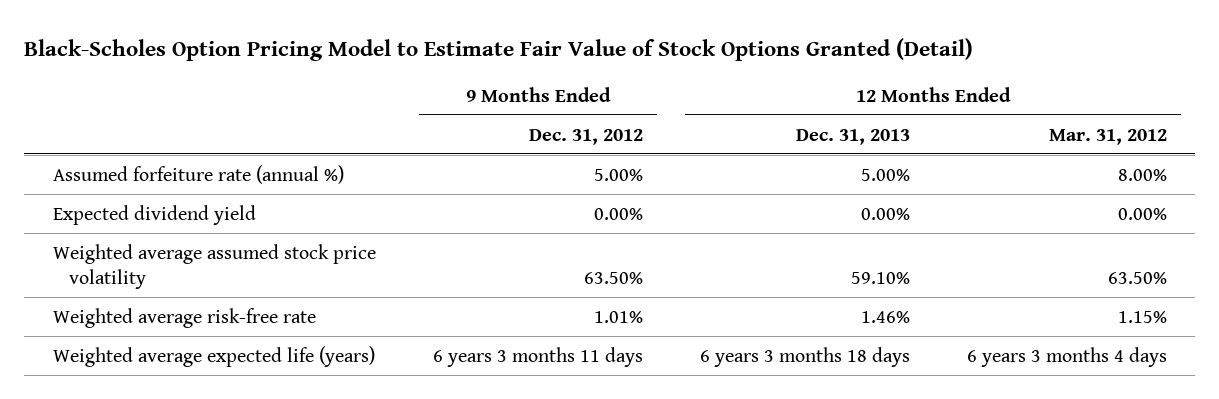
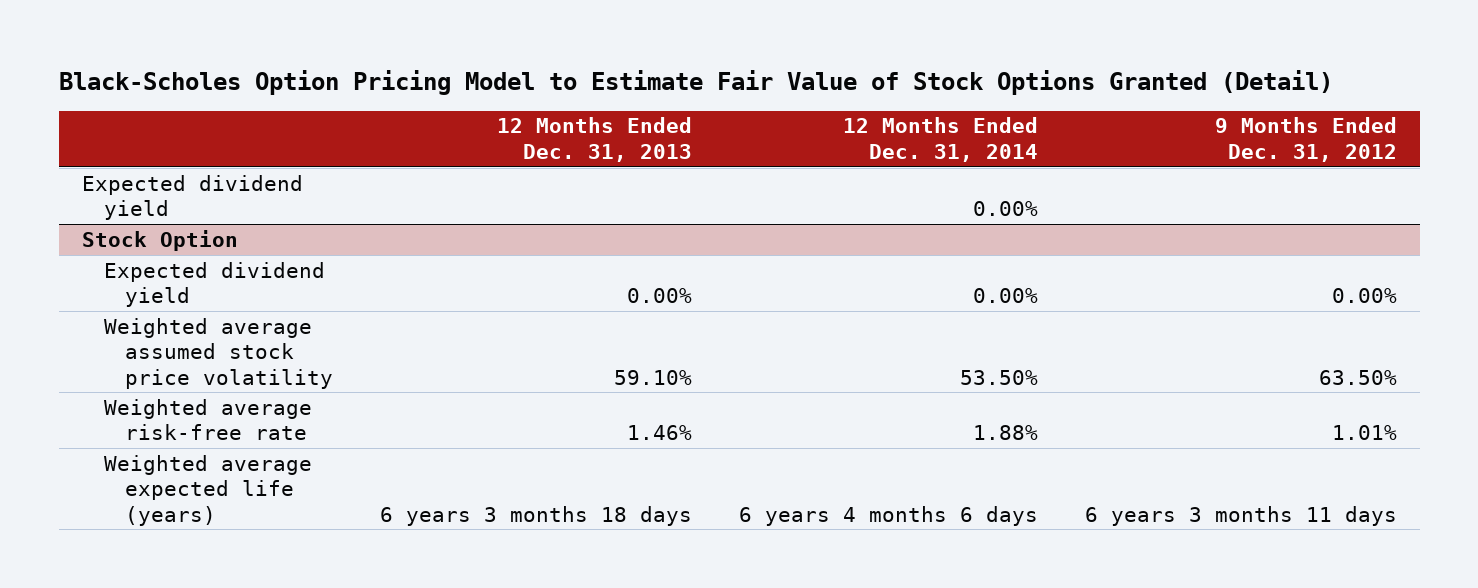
- | 9 Months Ended Dec. 31, 2012 | 12 Months Ended Dec. 31, 2013 | 12 Months Ended Mar. 31, 2012
+ | 12 Months Ended Dec. 31, 2013 | 12 Months Ended Dec. 31, 2014 | 9 Months Ended Dec. 31, 2012
- Assumed forfeiture rate (annual %) | 5.00% | 5.00% | 8.00%
+ Expected dividend yield | | 0.00% |
+ Stock Option

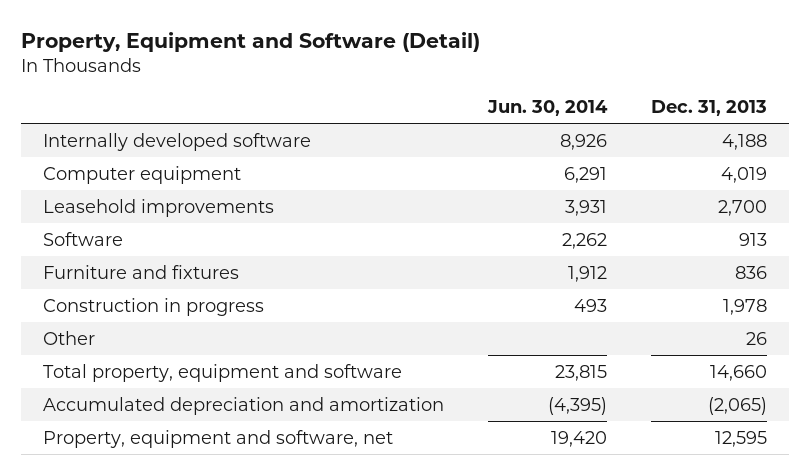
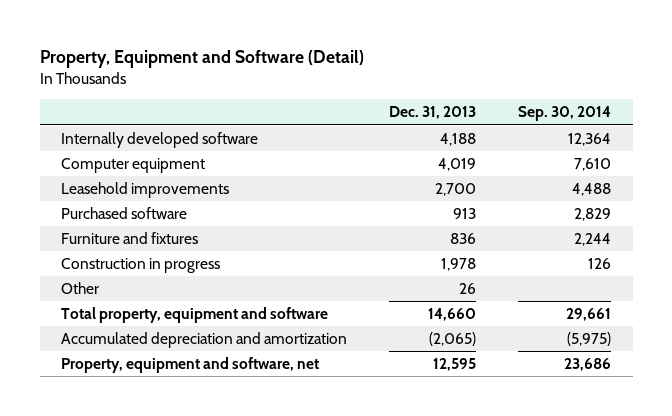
- | Jun. 30, 2014 | Dec. 31, 2013
+ | Dec. 31, 2013 | Sep. 30, 2014
- Software | 2,262 | 913
+ Purchased software | 913 | 2,829

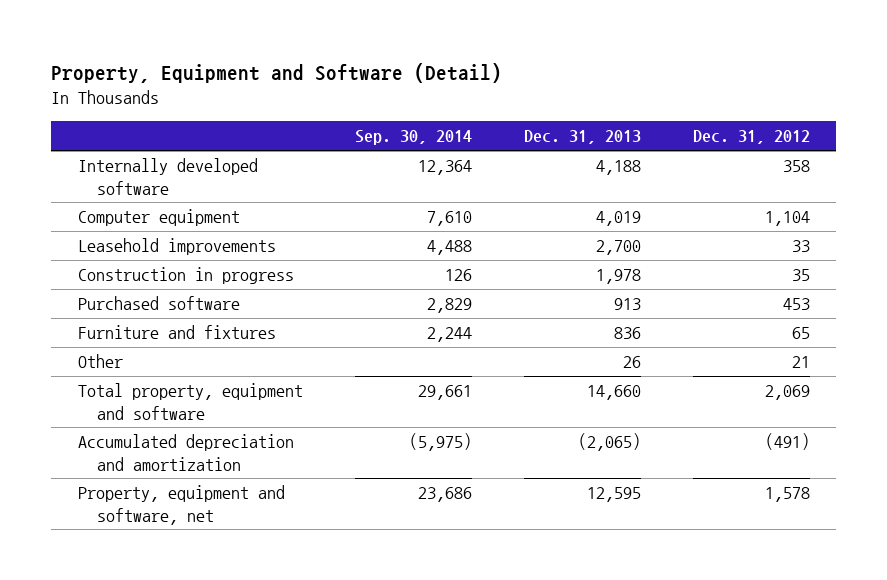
- | Dec. 31, 2013 | Sep. 30, 2014
+ | Sep. 30, 2014 | Dec. 31, 2013 | Dec. 31, 2012
moved up: Construction in progress | 126 | 1,978 | 35

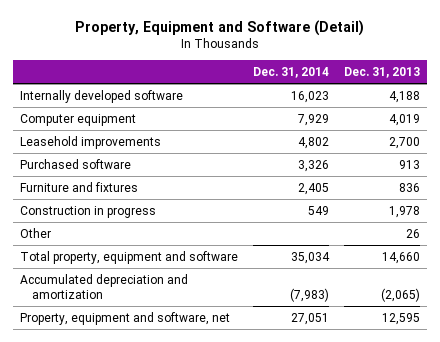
- | Sep. 30, 2014 | Dec. 31, 2013 | Dec. 31, 2012
+ | Dec. 31, 2014 | Dec. 31, 2013
moved down: Construction in progress | 549 | 1,978

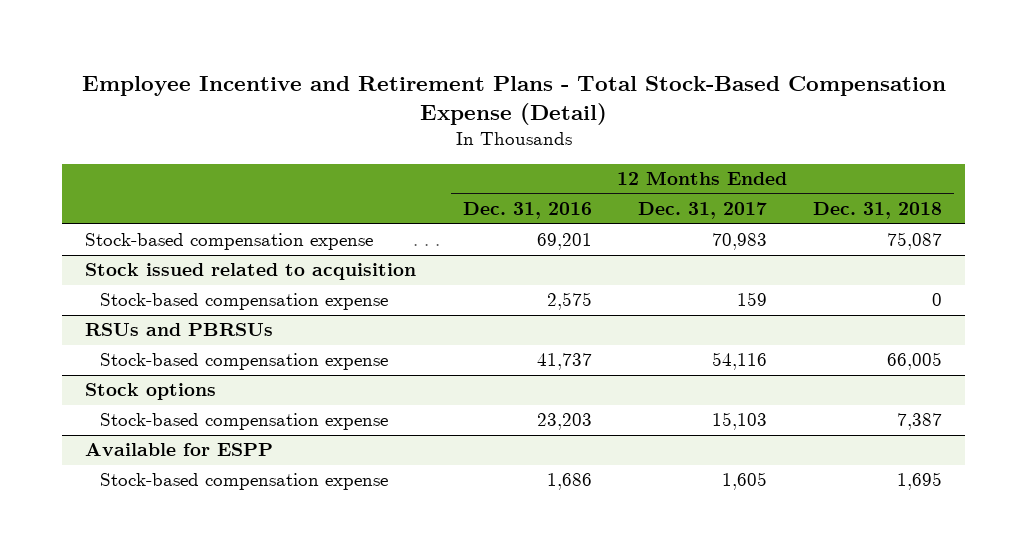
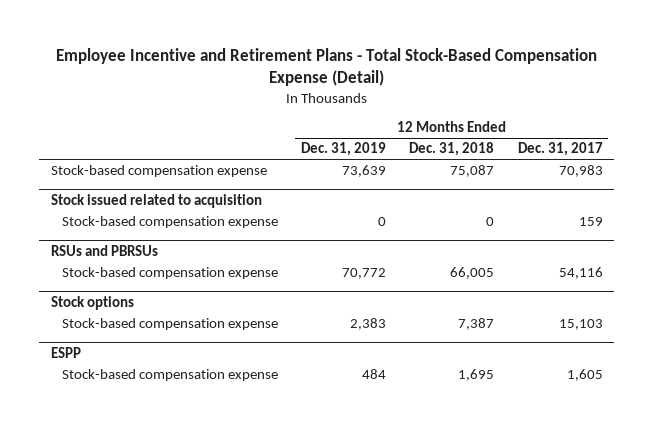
- | 12 Months Ended Dec. 31, 2016 | 12 Months Ended Dec. 31, 2017 | 12 Months Ended Dec. 31, 2018
+ | 12 Months Ended Dec. 31, 2019 | 12 Months Ended Dec. 31, 2018 | 12 Months Ended Dec. 31, 2017
- Available for ESPP
+ ESPP

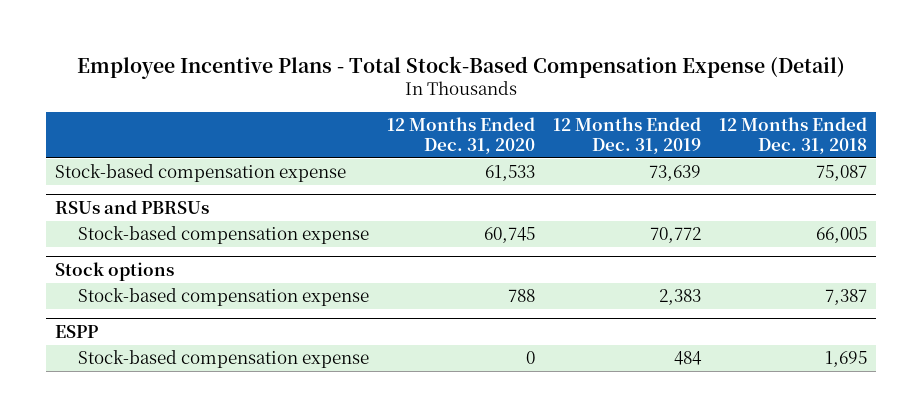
- Employee Incentive and Retirement Plans - Total Stock-Based Compensation Expense (Detail)
+ Employee Incentive Plans - Total Stock-Based Compensation Expense (Detail)
- | 12 Months Ended Dec. 31, 2019 | 12 Months Ended Dec. 31, 2018 | 12 Months Ended Dec. 31, 2017
+ | 12 Months Ended Dec. 31, 2020 | 12 Months Ended Dec. 31, 2019 | 12 Months Ended Dec. 31, 2018
- Stock issued related to acquisition
- Stock-based compensation expense | 0 | 0 | 159

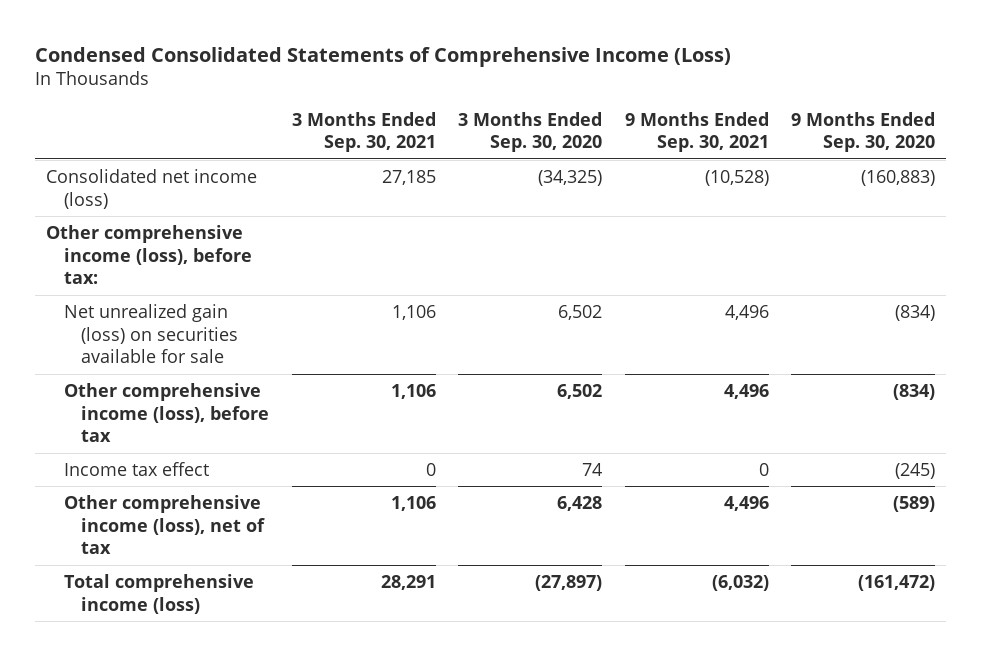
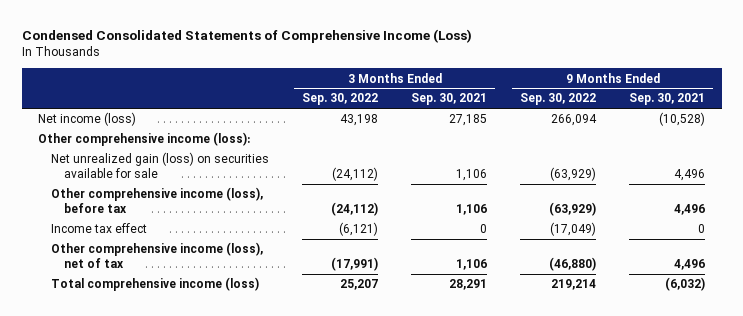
- | 3 Months Ended Sep. 30, 2021 | 3 Months Ended Sep. 30, 2020 | 9 Months Ended Sep. 30, 2021 | 9 Months Ended Sep. 30, 2020
+ | 3 Months Ended Sep. 30, 2022 | 3 Months Ended Sep. 30, 2021 | 9 Months Ended Sep. 30, 2022 | 9 Months Ended Sep. 30, 2021
- Consolidated net income (loss) | 27,185 | (34,325) | (10,528) | (160,883)
- Other comprehensive income (loss), before tax:
+ Net income (loss) | 43,198 | 27,185 | 266,094 | (10,528)
+ Other comprehensive income (loss):

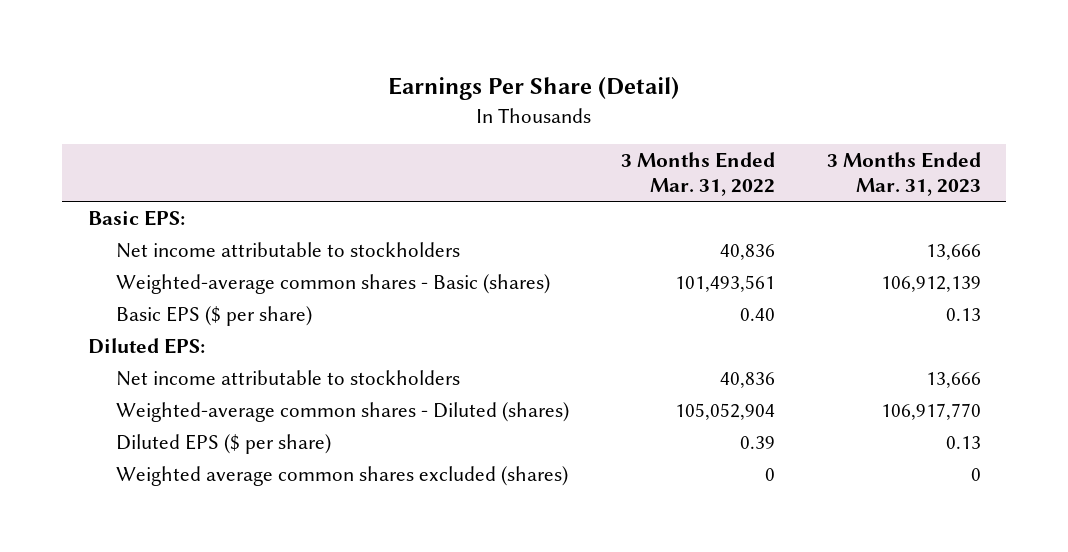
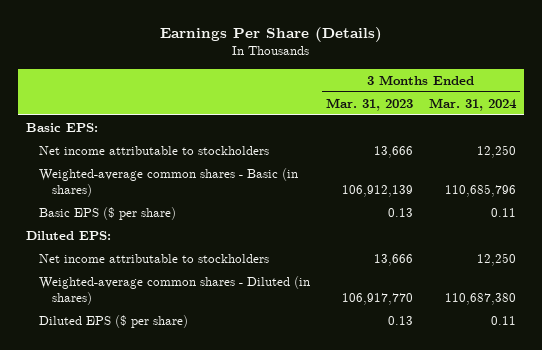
- Earnings Per Share (Detail)
+ Earnings Per Share (Details)
- | 3 Months Ended Mar. 31, 2022 | 3 Months Ended Mar. 31, 2023
+ | 3 Months Ended Mar. 31, 2023 | 3 Months Ended Mar. 31, 2024
- Weighted-average common shares - Basic (shares) | 101,493,561 | 106,912,139
+ Weighted-average common shares - Basic (in shares) | 106,912,139 | 110,685,796
- Weighted-average common shares - Diluted (shares) | 105,052,904 | 106,917,770
+ Weighted-average common shares - Diluted (in shares) | 106,917,770 | 110,687,380
- Weighted average common shares excluded (shares) | 0 | 0

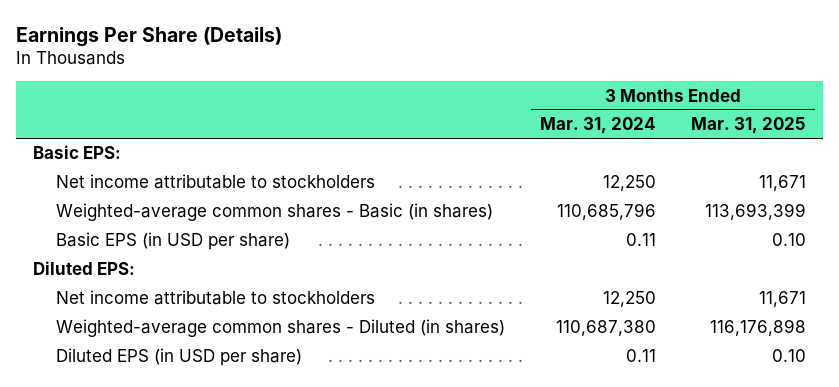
- | 3 Months Ended Mar. 31, 2023 | 3 Months Ended Mar. 31, 2024
+ | 3 Months Ended Mar. 31, 2024 | 3 Months Ended Mar. 31, 2025
- Basic EPS ($ per share) | 0.13 | 0.11
+ Basic EPS (in USD per share) | 0.11 | 0.10
- Diluted EPS ($ per share) | 0.13 | 0.11
+ Diluted EPS (in USD per share) | 0.11 | 0.10

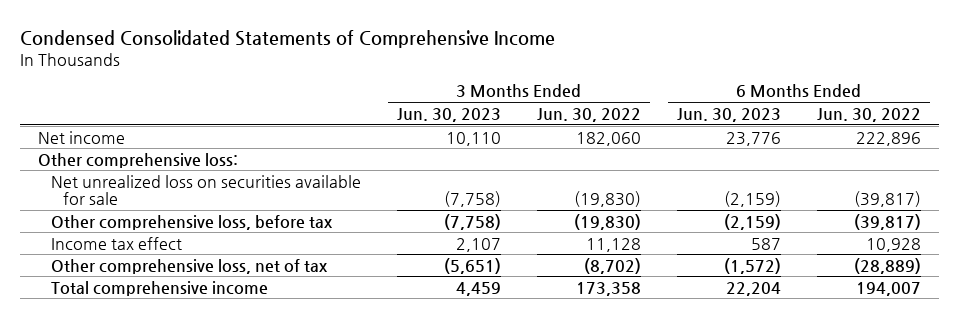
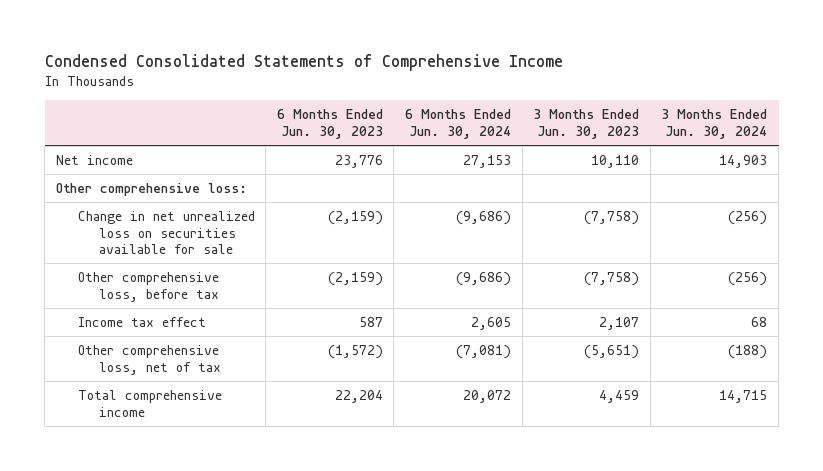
- | 3 Months Ended Jun. 30, 2023 | 3 Months Ended Jun. 30, 2022 | 6 Months Ended Jun. 30, 2023 | 6 Months Ended Jun. 30, 2022
+ | 6 Months Ended Jun. 30, 2023 | 6 Months Ended Jun. 30, 2024 | 3 Months Ended Jun. 30, 2023 | 3 Months Ended Jun. 30, 2024
- Net unrealized loss on securities available for sale | (7,758) | (19,830) | (2,159) | (39,817)
+ Change in net unrealized loss on securities available for sale | (2,159) | (9,686) | (7,758) | (256)

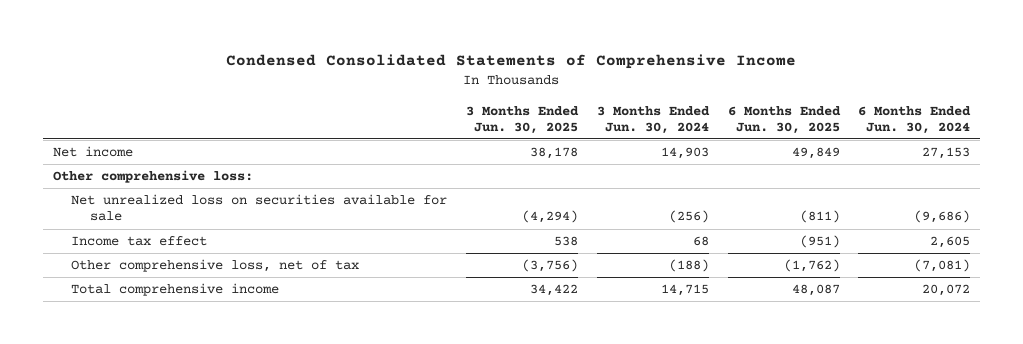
- | 6 Months Ended Jun. 30, 2023 | 6 Months Ended Jun. 30, 2024 | 3 Months Ended Jun. 30, 2023 | 3 Months Ended Jun. 30, 2024
+ | 3 Months Ended Jun. 30, 2025 | 3 Months Ended Jun. 30, 2024 | 6 Months Ended Jun. 30, 2025 | 6 Months Ended Jun. 30, 2024
- Change in net unrealized loss on securities available for sale | (2,159) | (9,686) | (7,758) | (256)
- Other comprehensive loss, before tax | (2,159) | (9,686) | (7,758) | (256)
+ Net unrealized loss on securities available for sale | (4,294) | (256) | (811) | (9,686)

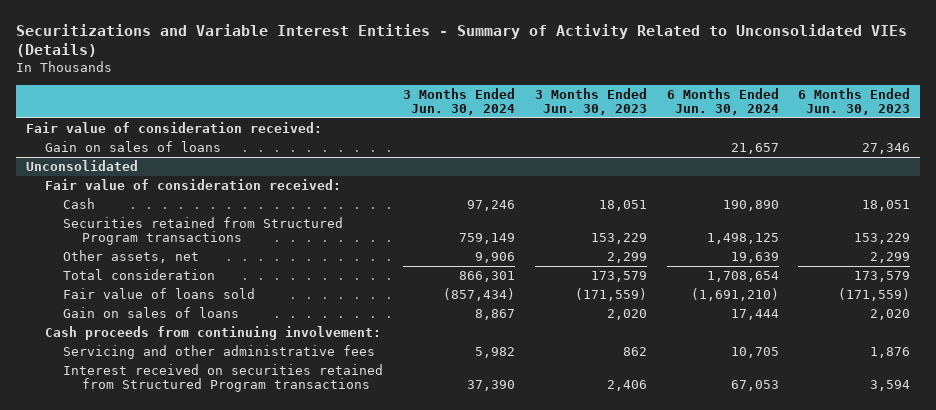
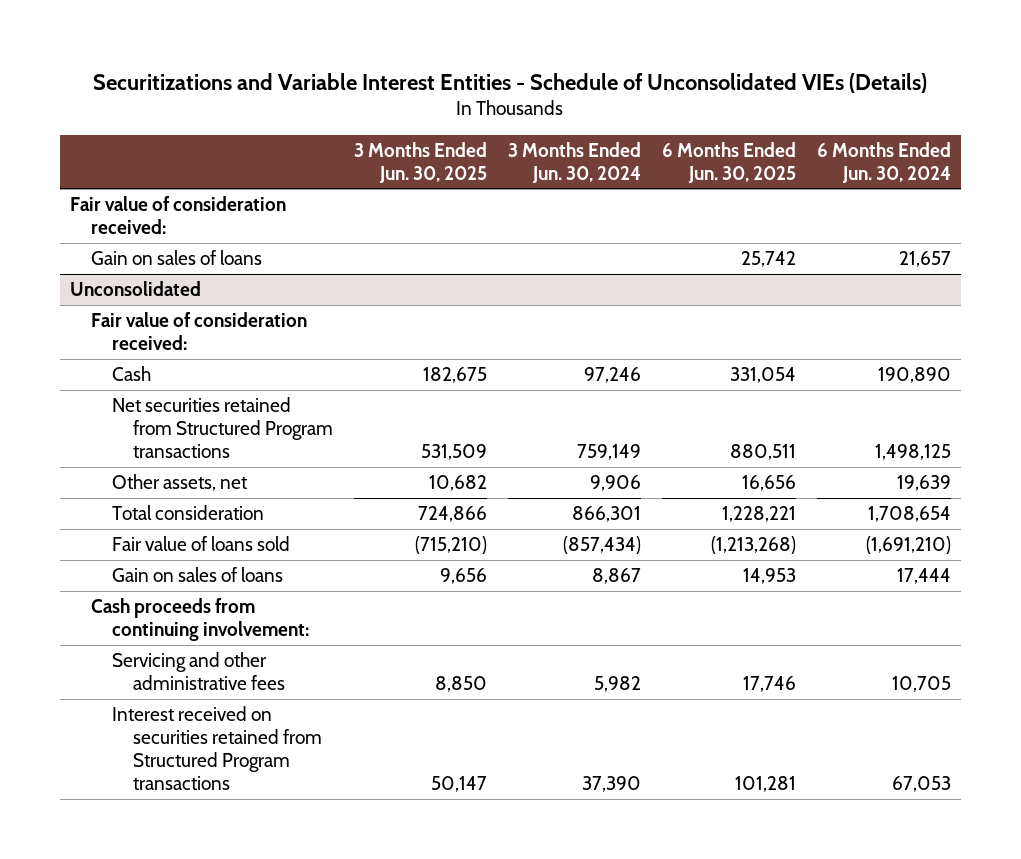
- Securitizations and Variable Interest Entities - Summary of Activity Related to Unconsolidated VIEs (Details)
+ Securitizations and Variable Interest Entities - Schedule of Unconsolidated VIEs (Details)
- | 3 Months Ended Jun. 30, 2024 | 3 Months Ended Jun. 30, 2023 | 6 Months Ended Jun. 30, 2024 | 6 Months Ended Jun. 30, 2023
+ | 3 Months Ended Jun. 30, 2025 | 3 Months Ended Jun. 30, 2024 | 6 Months Ended Jun. 30, 2025 | 6 Months Ended Jun. 30, 2024
@ Unconsolidated
- Securities retained from Structured Program transactions | 759,149 | 153,229 | 1,498,125 | 153,229
+ Net securities retained from Structured Program transactions | 531,509 | 759,149 | 880,511 | 1,498,125

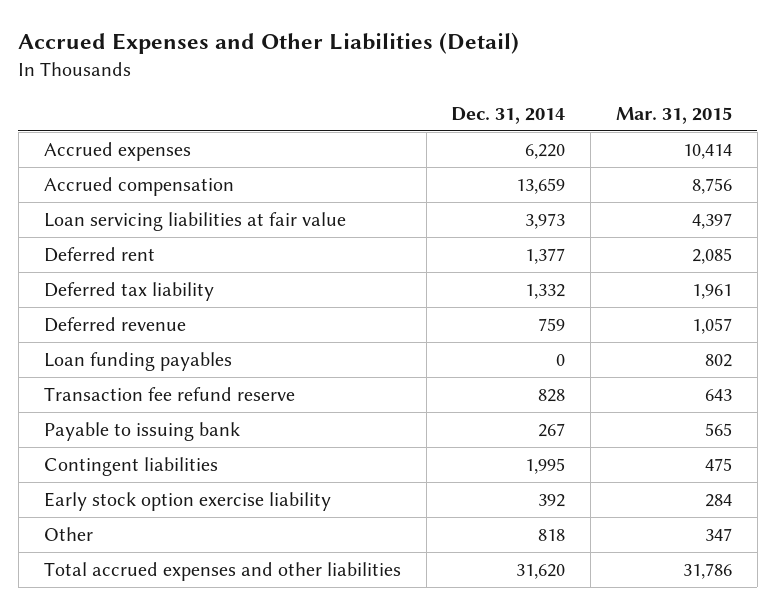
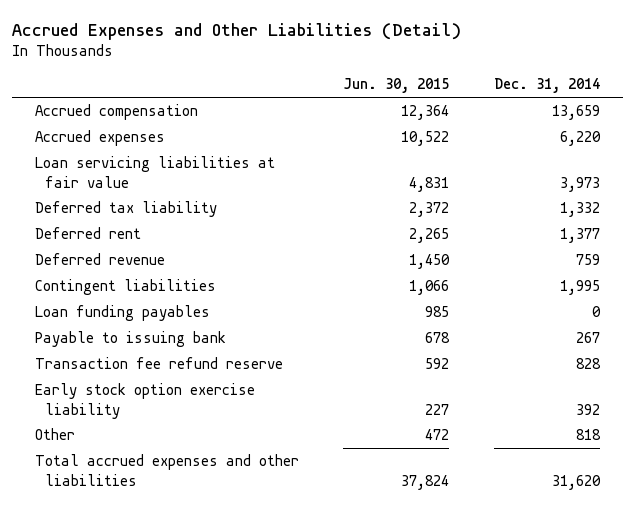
- | Dec. 31, 2014 | Mar. 31, 2015
+ | Jun. 30, 2015 | Dec. 31, 2014
moved down: Accrued expenses | 10,522 | 6,220
moved down: Deferred rent | 2,265 | 1,377
moved up: Contingent liabilities | 1,066 | 1,995
moved down: Transaction fee refund reserve | 592 | 828

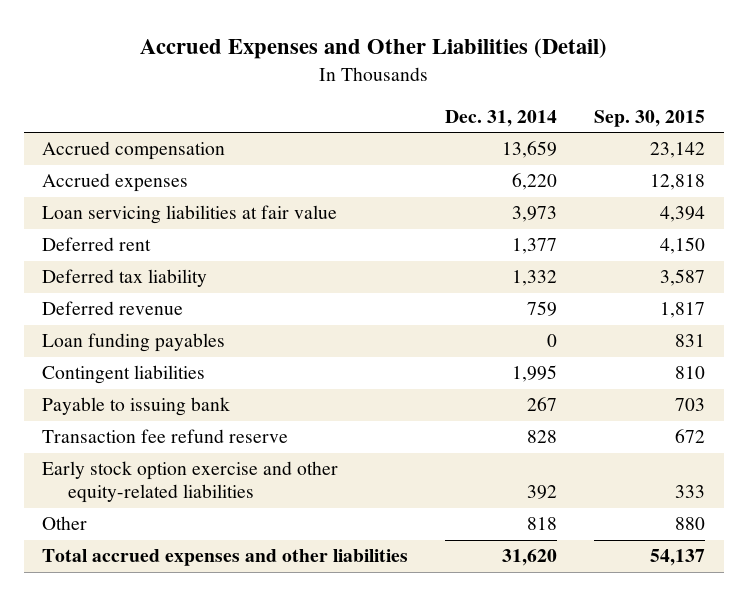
- | Jun. 30, 2015 | Dec. 31, 2014
+ | Dec. 31, 2014 | Sep. 30, 2015
moved down: Deferred tax liability | 1,332 | 3,587
moved down: Contingent liabilities | 1,995 | 810
- Early stock option exercise liability | 227 | 392
+ Early stock option exercise and other equity-related liabilities | 392 | 333

